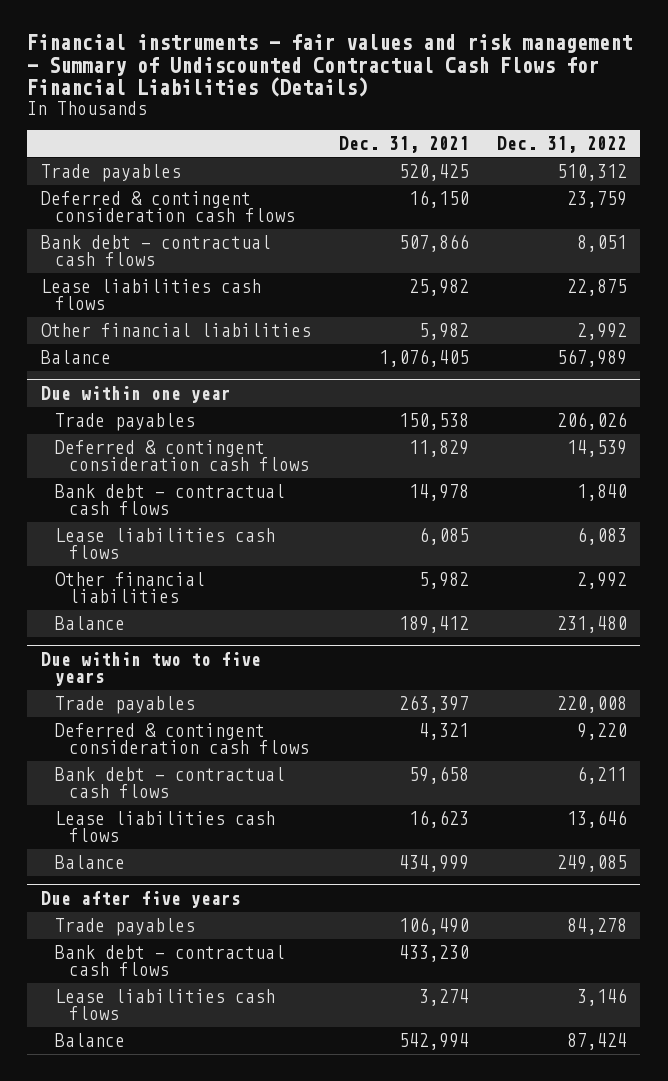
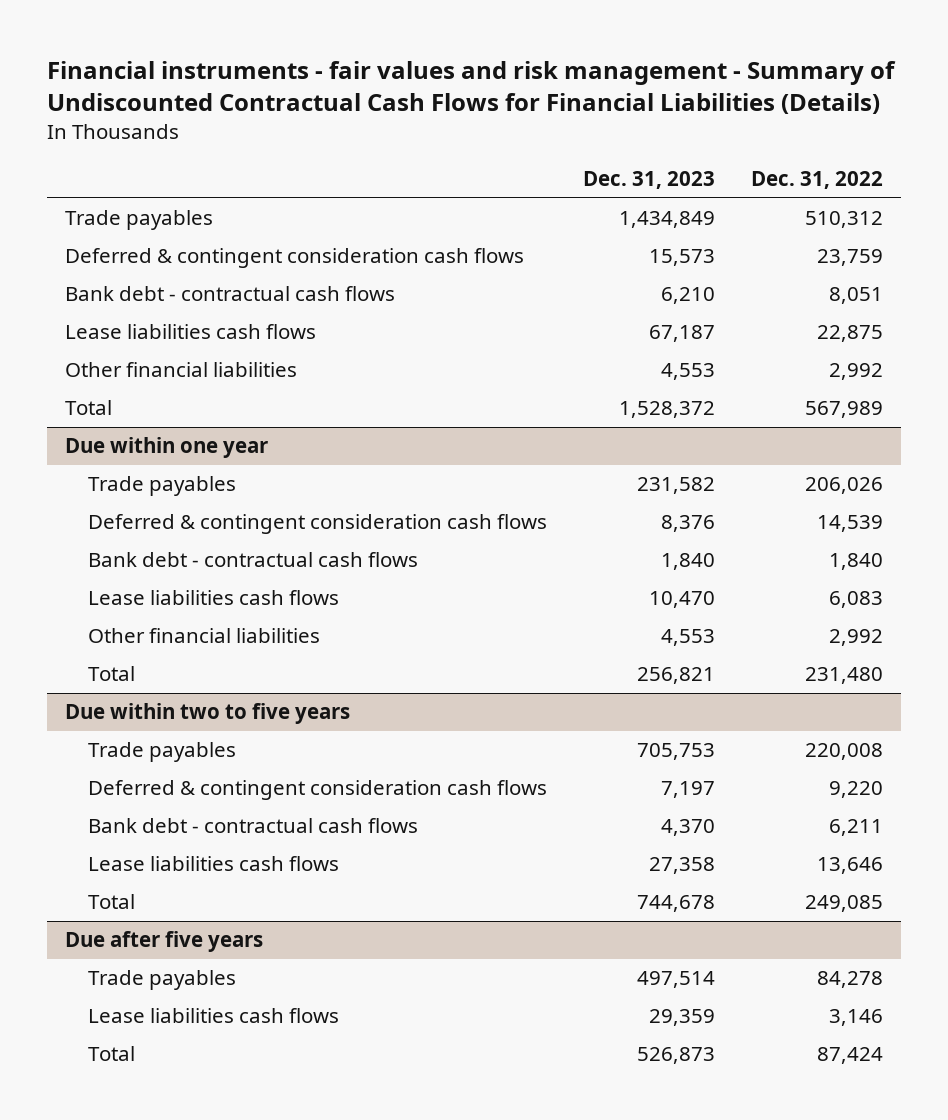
- | Dec. 31, 2021 | Dec. 31, 2022
+ | Dec. 31, 2023 | Dec. 31, 2022
- Balance | 1,076,405 | 567,989
+ Total | 1,528,372 | 567,989
@ Due within one year
- Balance | 189,412 | 231,480
+ Total | 256,821 | 231,480
@ Due within two to five years
- Balance | 434,999 | 249,085
+ Total | 744,678 | 249,085
@ Due after five years
- Bank debt - contractual cash flows | 433,230 |
- Balance | 542,994 | 87,424
+ Total | 526,873 | 87,424

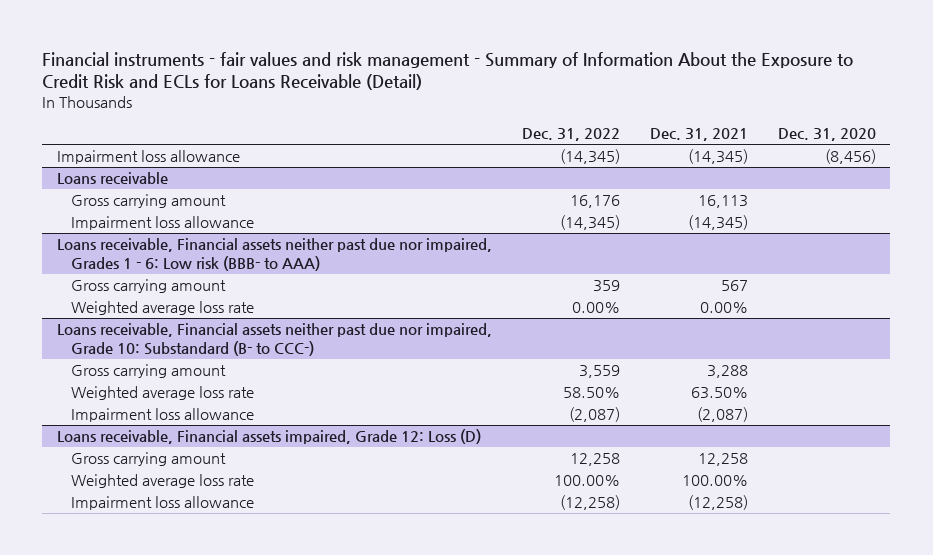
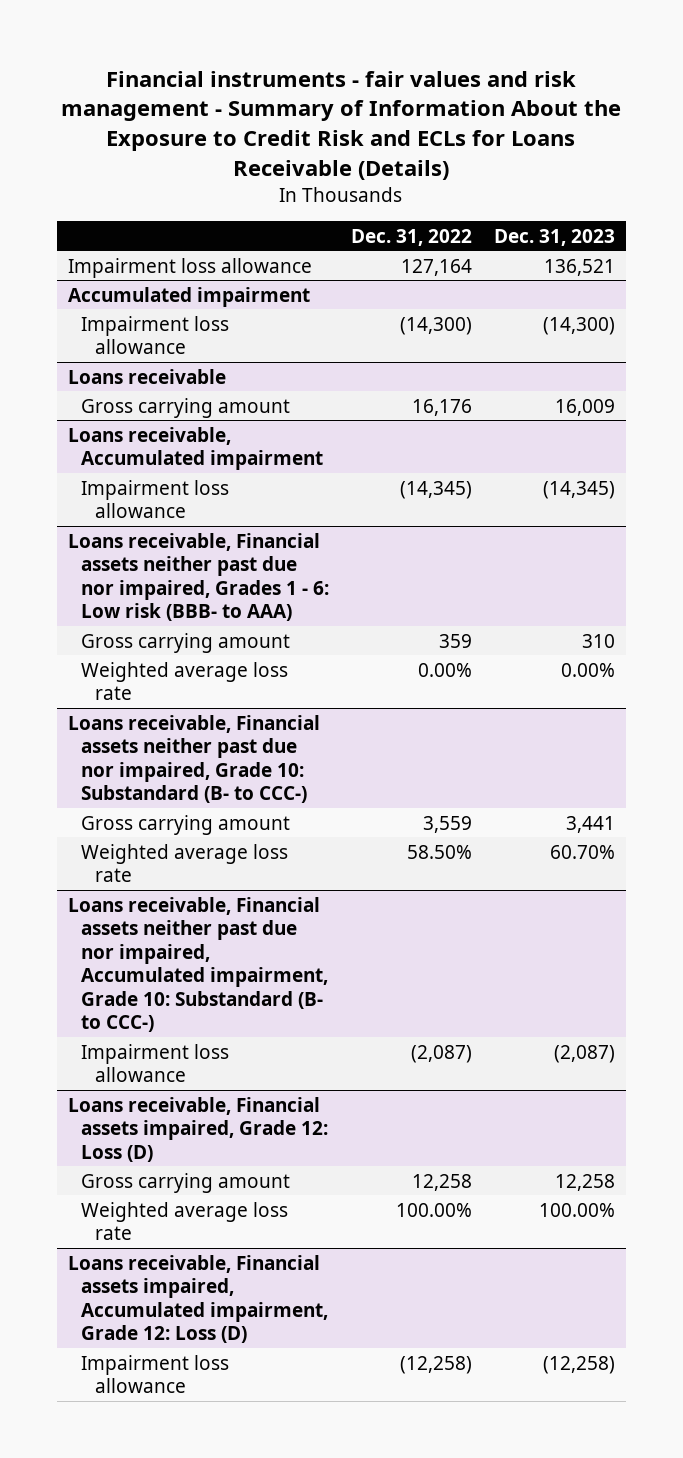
- Financial instruments - fair values and risk management - Summary of Information About the Exposure to Credit Risk and ECLs for Loans Receivable (Detail)
+ Financial instruments - fair values and risk management - Summary of Information About the Exposure to Credit Risk and ECLs for Loans Receivable (Details)
- | Dec. 31, 2022 | Dec. 31, 2021 | Dec. 31, 2020
+ | Dec. 31, 2022 | Dec. 31, 2023
- Impairment loss allowance | (14,345) | (14,345) | (8,456)
+ Impairment loss allowance | 127,164 | 136,521
+ Accumulated impairment
+ Impairment loss allowance | (14,300) | (14,300)
+ Loans receivable, Accumulated impairment
+ Loans receivable, Financial assets neither past due nor impaired, Accumulated impairment, Grade 10: Substandard (B- to CCC-)
+ Loans receivable, Financial assets impaired, Accumulated impairment, Grade 12: Loss (D)

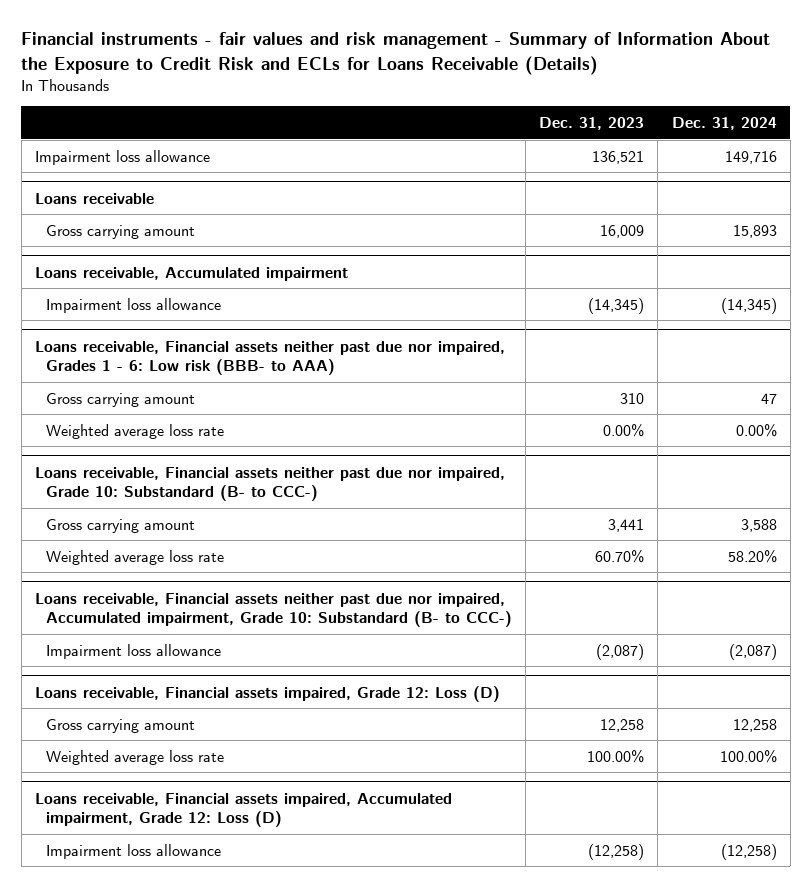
- | Dec. 31, 2022 | Dec. 31, 2023
+ | Dec. 31, 2023 | Dec. 31, 2024
- Accumulated impairment
- Impairment loss allowance | (14,300) | (14,300)

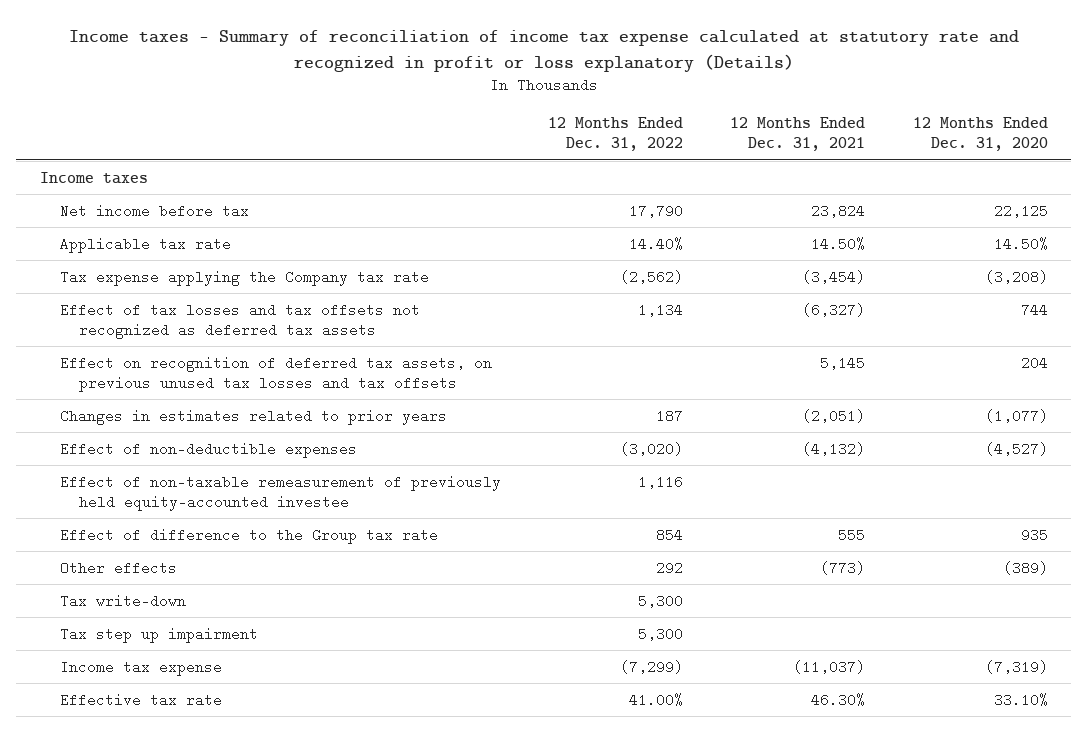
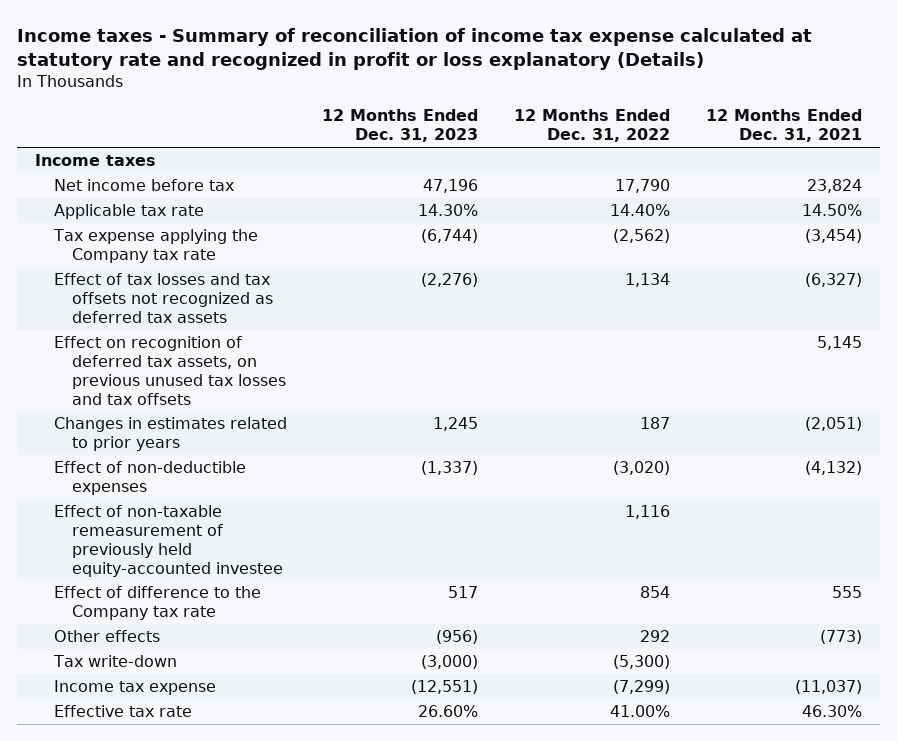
- | 12 Months Ended Dec. 31, 2022 | 12 Months Ended Dec. 31, 2021 | 12 Months Ended Dec. 31, 2020
+ | 12 Months Ended Dec. 31, 2023 | 12 Months Ended Dec. 31, 2022 | 12 Months Ended Dec. 31, 2021
- Effect of difference to the Group tax rate | 854 | 555 | 935
+ Effect of difference to the Company tax rate | 517 | 854 | 555
- Tax write-down | 5,300 | |
- Tax step up impairment | 5,300 | |
+ Tax write-down | (3,000) | (5,300) |

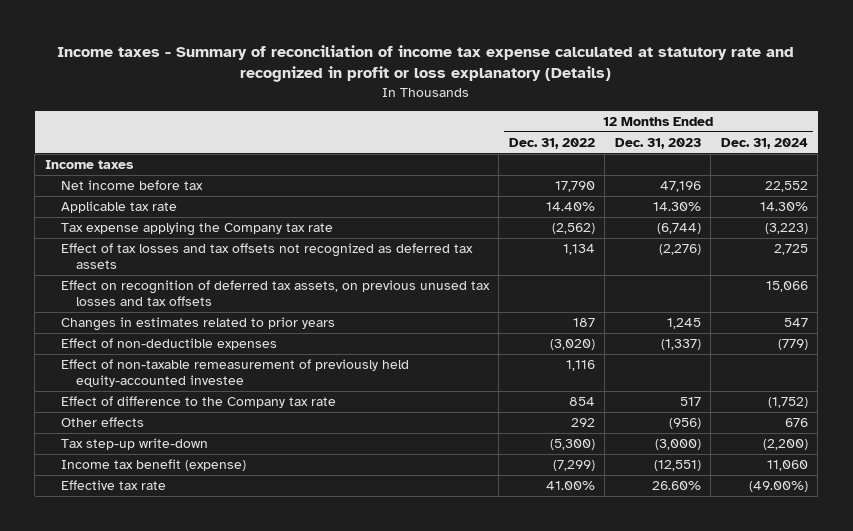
- | 12 Months Ended Dec. 31, 2023 | 12 Months Ended Dec. 31, 2022 | 12 Months Ended Dec. 31, 2021
+ | 12 Months Ended Dec. 31, 2022 | 12 Months Ended Dec. 31, 2023 | 12 Months Ended Dec. 31, 2024
- Tax write-down | (3,000) | (5,300) |
- Income tax expense | (12,551) | (7,299) | (11,037)
+ Tax step-up write-down | (5,300) | (3,000) | (2,200)
+ Income tax benefit (expense) | (7,299) | (12,551) | 11,060

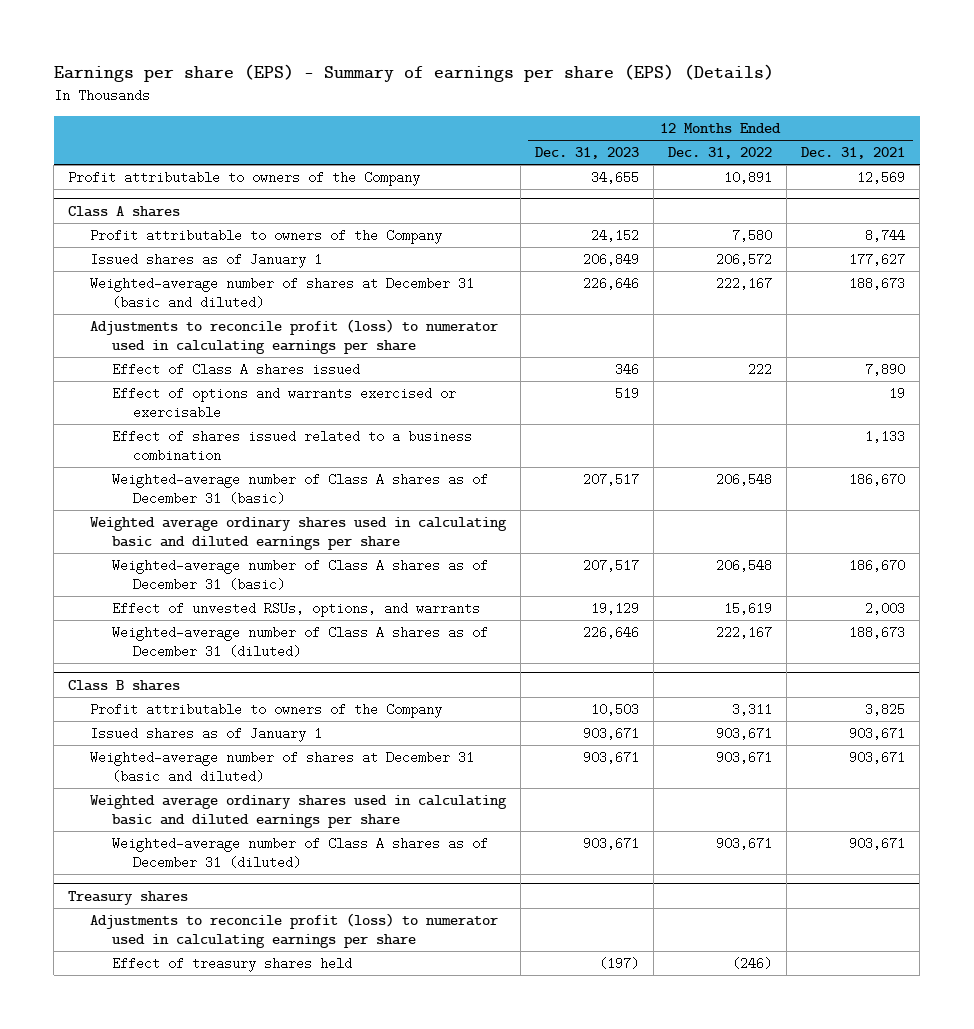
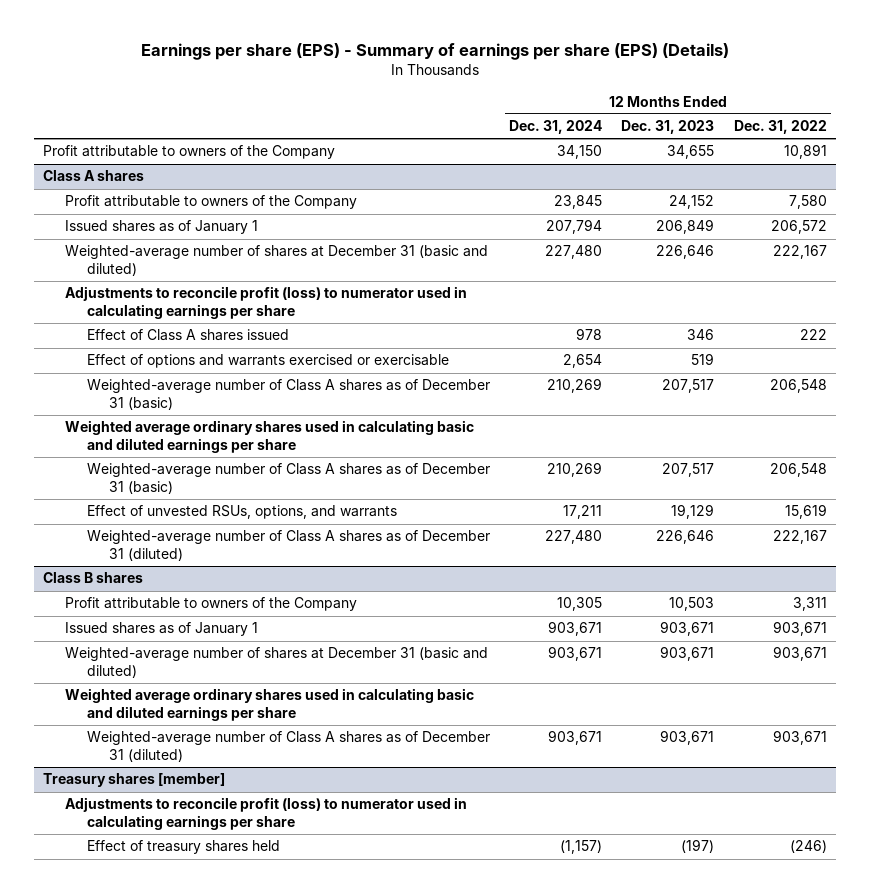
- | 12 Months Ended Dec. 31, 2023 | 12 Months Ended Dec. 31, 2022 | 12 Months Ended Dec. 31, 2021
+ | 12 Months Ended Dec. 31, 2024 | 12 Months Ended Dec. 31, 2023 | 12 Months Ended Dec. 31, 2022
@ Class A shares
- Effect of shares issued related to a business combination | | | 1,133
- Treasury shares
+ Treasury shares [member]

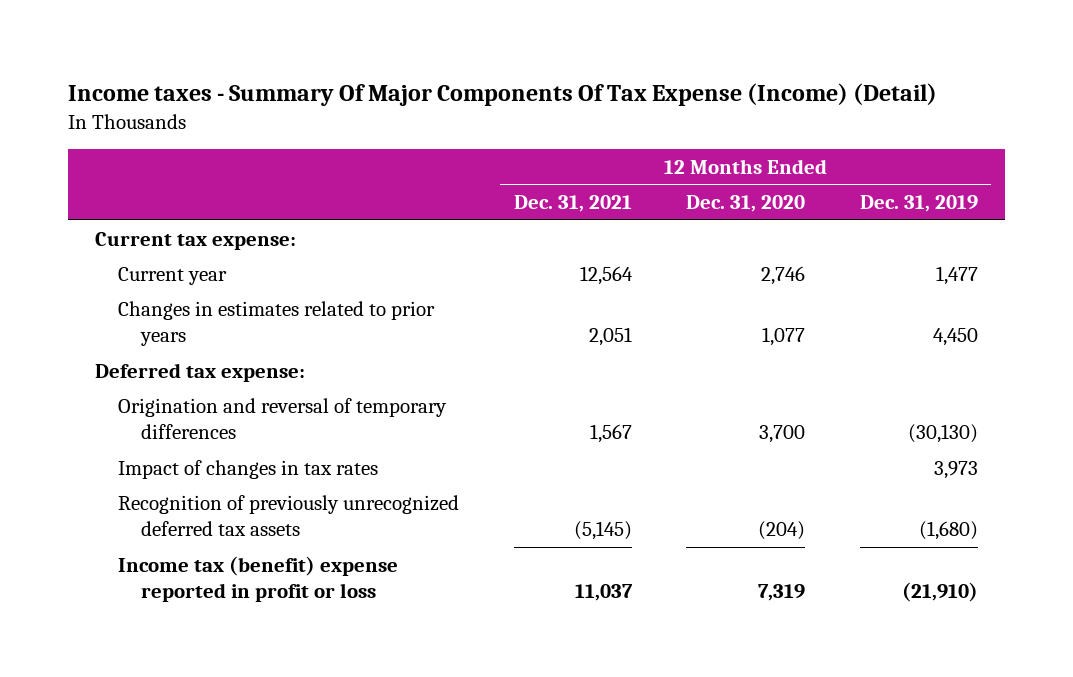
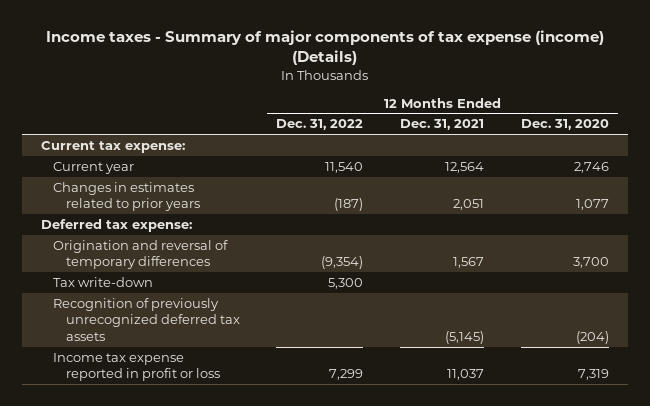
- Income taxes - Summary Of Major Components Of Tax Expense (Income) (Detail)
+ Income taxes - Summary of major components of tax expense (income) (Details)
- | 12 Months Ended Dec. 31, 2021 | 12 Months Ended Dec. 31, 2020 | 12 Months Ended Dec. 31, 2019
+ | 12 Months Ended Dec. 31, 2022 | 12 Months Ended Dec. 31, 2021 | 12 Months Ended Dec. 31, 2020
- Impact of changes in tax rates | | | 3,973
+ Tax write-down | 5,300 | |
- Income tax (benefit) expense reported in profit or loss | 11,037 | 7,319 | (21,910)
+ Income tax expense reported in profit or loss | 7,299 | 11,037 | 7,319

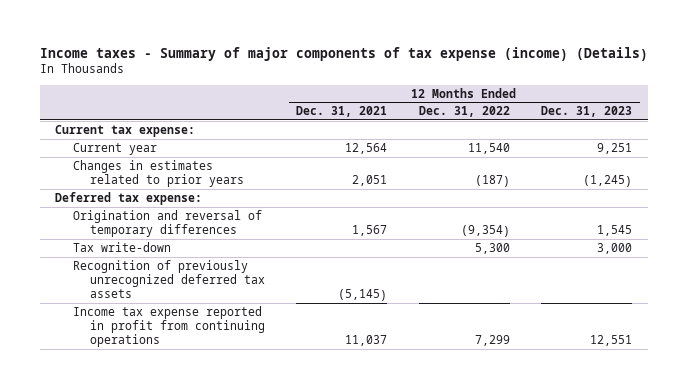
- | 12 Months Ended Dec. 31, 2022 | 12 Months Ended Dec. 31, 2021 | 12 Months Ended Dec. 31, 2020
+ | 12 Months Ended Dec. 31, 2021 | 12 Months Ended Dec. 31, 2022 | 12 Months Ended Dec. 31, 2023
- Income tax expense reported in profit or loss | 7,299 | 11,037 | 7,319
+ Income tax expense reported in profit from continuing operations | 11,037 | 7,299 | 12,551

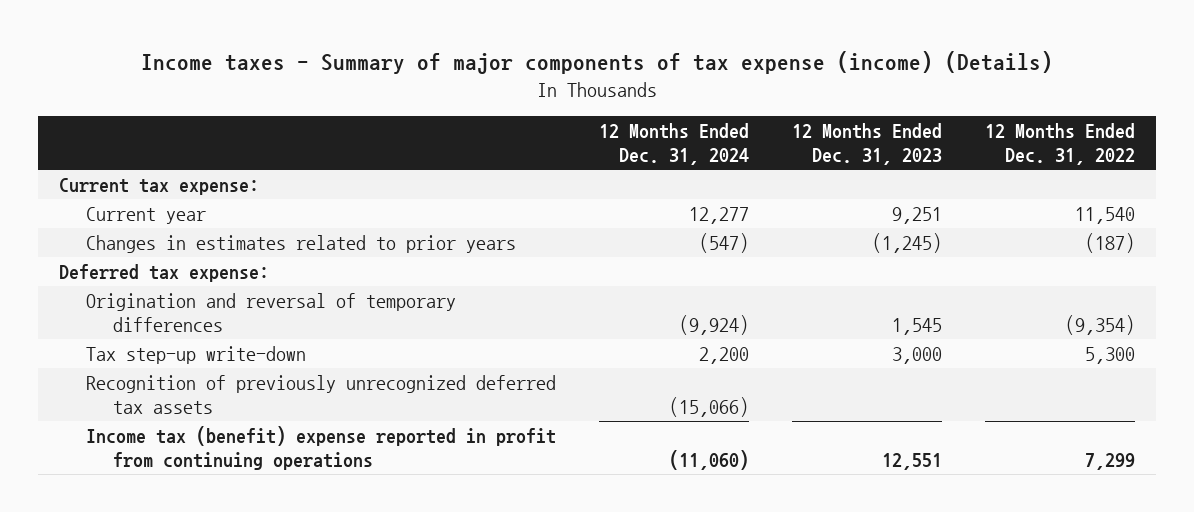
- | 12 Months Ended Dec. 31, 2021 | 12 Months Ended Dec. 31, 2022 | 12 Months Ended Dec. 31, 2023
+ | 12 Months Ended Dec. 31, 2024 | 12 Months Ended Dec. 31, 2023 | 12 Months Ended Dec. 31, 2022
- Tax write-down | | 5,300 | 3,000
+ Tax step-up write-down | 2,200 | 3,000 | 5,300
- Income tax expense reported in profit from continuing operations | 11,037 | 7,299 | 12,551
+ Income tax (benefit) expense reported in profit from continuing operations | (11,060) | 12,551 | 7,299

